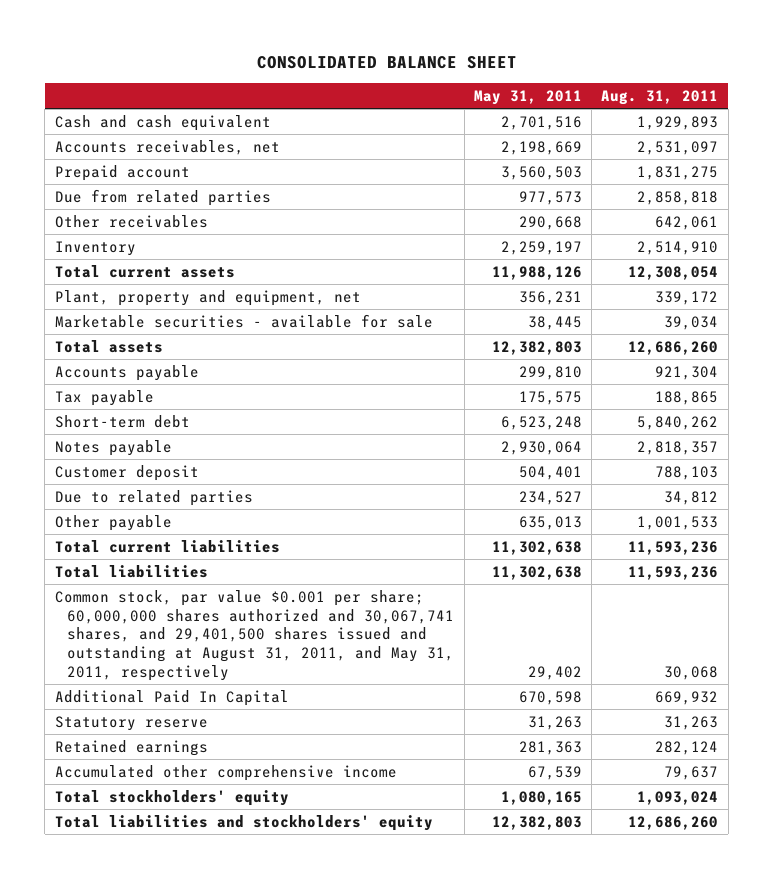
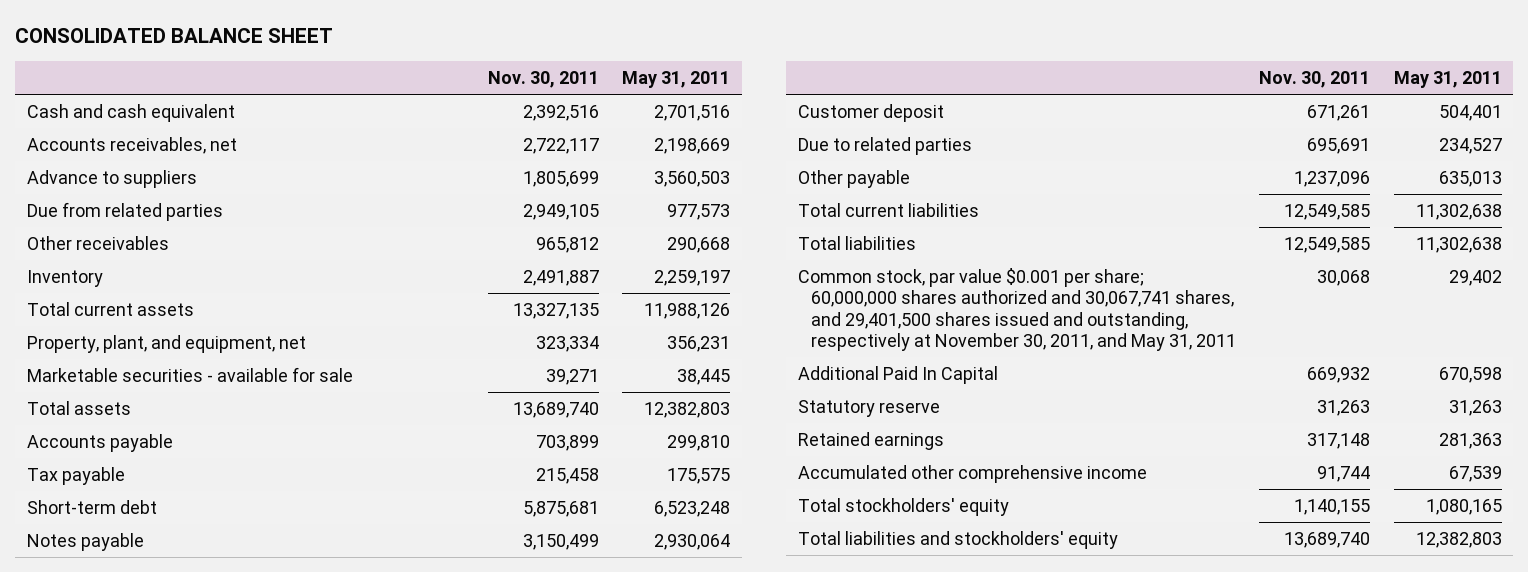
- | May 31, 2011 | Aug. 31, 2011
+ | Nov. 30, 2011 | May 31, 2011
- Prepaid account | 3,560,503 | 1,831,275
+ Advance to suppliers | 1,805,699 | 3,560,503
- Plant, property and equipment, net | 356,231 | 339,172
+ Property, plant, and equipment, net | 323,334 | 356,231
- Common stock, par value $0.001 per share; 60,000,000 shares authorized and 30,067,741 shares, and 29,401,500 shares issued and outstanding at August 31, 2011, and May 31, 2011, respectively | 29,402 | 30,068
+ Common stock, par value $0.001 per share; 60,000,000 shares authorized and 30,067,741 shares, and 29,401,500 shares issued and outstanding, respectively at November 30, 2011, and May 31, 2011 | 30,068 | 29,402

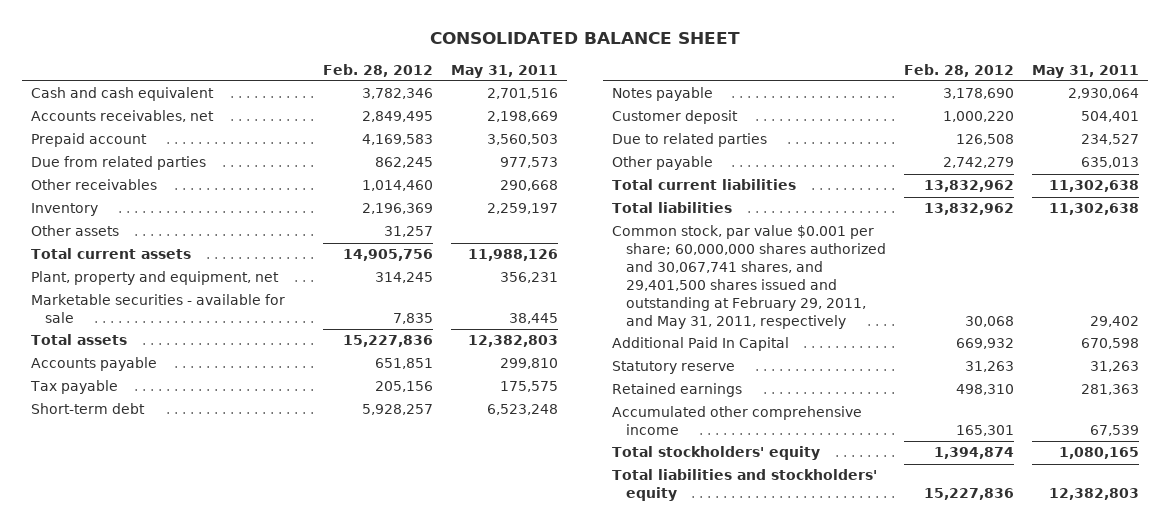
- | Nov. 30, 2011 | May 31, 2011
+ | Feb. 28, 2012 | May 31, 2011
- Advance to suppliers | 1,805,699 | 3,560,503
+ Prepaid account | 4,169,583 | 3,560,503
+ Other assets | 31,257 |
- Property, plant, and equipment, net | 323,334 | 356,231
+ Plant, property and equipment, net | 314,245 | 356,231
- Common stock, par value $0.001 per share; 60,000,000 shares authorized and 30,067,741 shares, and 29,401,500 shares issued and outstanding, respectively at November 30, 2011, and May 31, 2011 | 30,068 | 29,402
+ Common stock, par value $0.001 per share; 60,000,000 shares authorized and 30,067,741 shares, and 29,401,500 shares issued and outstanding at February 29, 2011, and May 31, 2011, respectively | 30,068 | 29,402

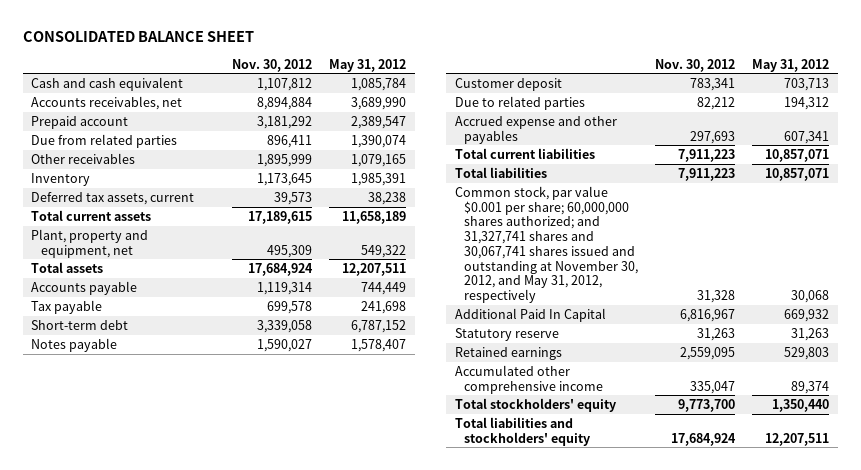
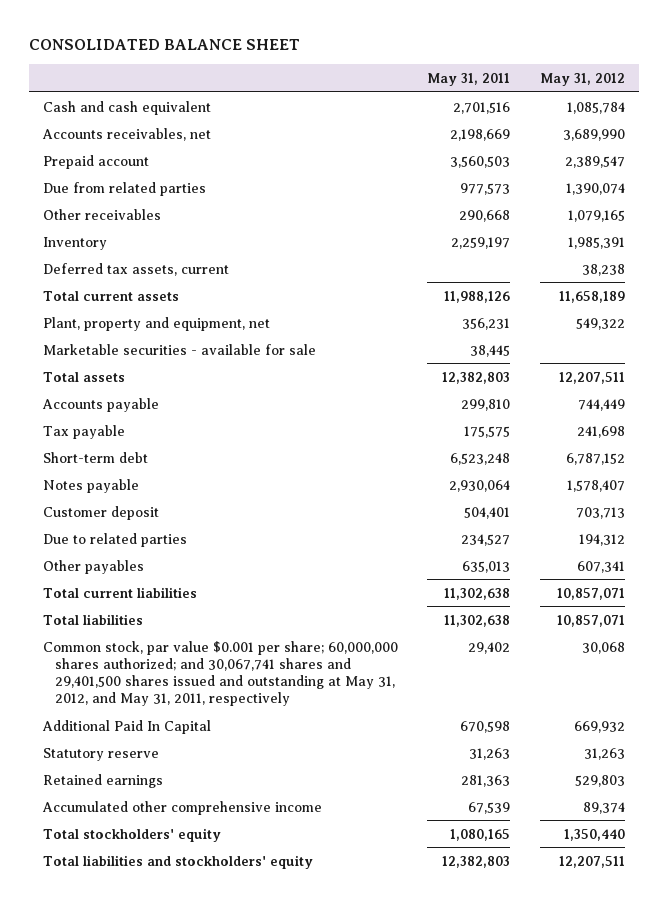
- | Nov. 30, 2012 | May 31, 2012
+ | May 31, 2011 | May 31, 2012
+ Marketable securities - available for sale | 38,445 |
- Accrued expense and other payables | 297,693 | 607,341
+ Other payables | 635,013 | 607,341
- Common stock, par value $0.001 per share; 60,000,000 shares authorized; and 31,327,741 shares and 30,067,741 shares issued and outstanding at November 30, 2012, and May 31, 2012, respectively | 31,328 | 30,068
+ Common stock, par value $0.001 per share; 60,000,000 shares authorized; and 30,067,741 shares and 29,401,500 shares issued and outstanding at May 31, 2012, and May 31, 2011, respectively | 29,402 | 30,068

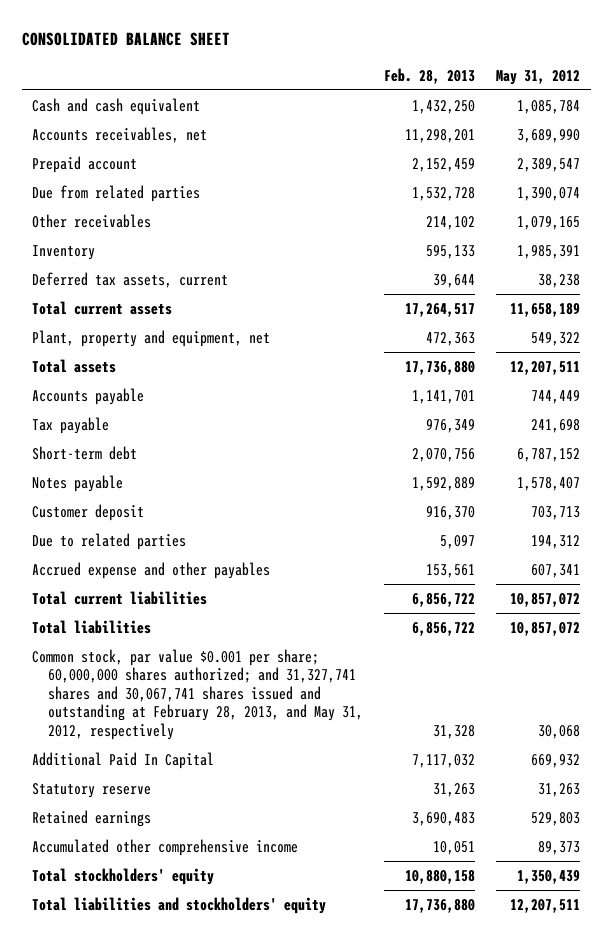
- | May 31, 2011 | May 31, 2012
+ | Feb. 28, 2013 | May 31, 2012
- Marketable securities - available for sale | 38,445 |
- Other payables | 635,013 | 607,341
- Total current liabilities | 11,302,638 | 10,857,071
- Total liabilities | 11,302,638 | 10,857,071
- Common stock, par value $0.001 per share; 60,000,000 shares authorized; and 30,067,741 shares and 29,401,500 shares issued and outstanding at May 31, 2012, and May 31, 2011, respectively | 29,402 | 30,068
+ Accrued expense and other payables | 153,561 | 607,341
+ Total current liabilities | 6,856,722 | 10,857,072
+ Total liabilities | 6,856,722 | 10,857,072
+ Common stock, par value $0.001 per share; 60,000,000 shares authorized; and 31,327,741 shares and 30,067,741 shares issued and outstanding at February 28, 2013, and May 31, 2012, respectively | 31,328 | 30,068
- Accumulated other comprehensive income | 67,539 | 89,374
- Total stockholders' equity | 1,080,165 | 1,350,440
+ Accumulated other comprehensive income | 10,051 | 89,373
+ Total stockholders' equity | 10,880,158 | 1,350,439

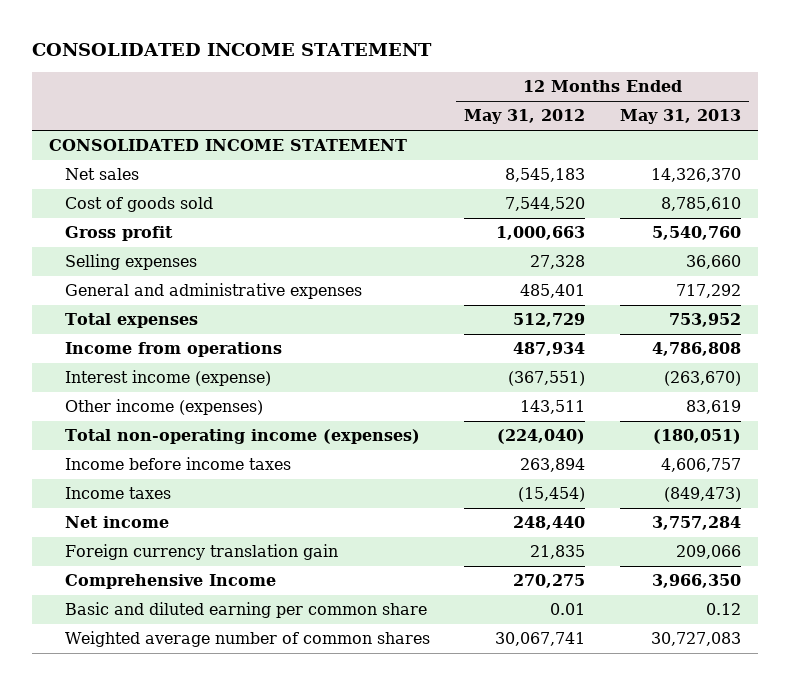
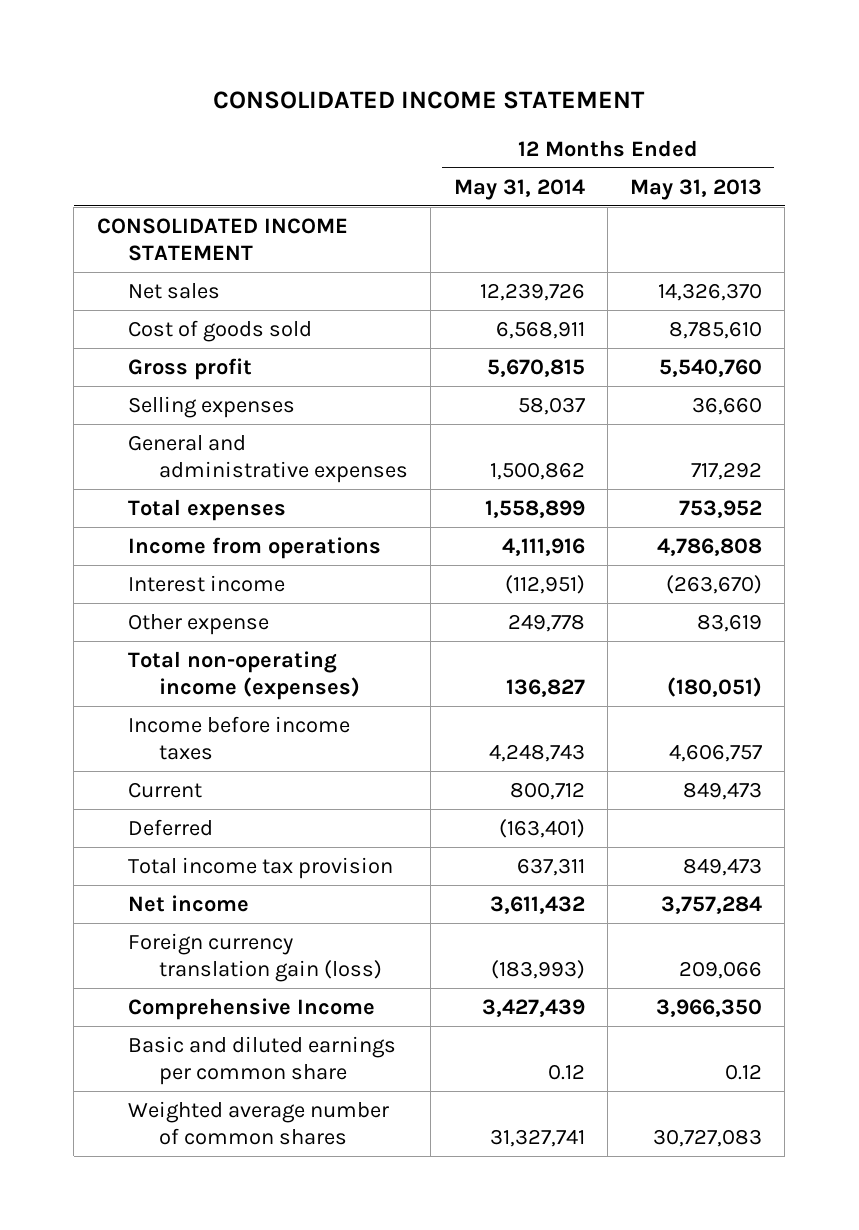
- | 12 Months Ended May 31, 2012 | 12 Months Ended May 31, 2013
+ | 12 Months Ended May 31, 2014 | 12 Months Ended May 31, 2013
- Interest income (expense) | (367,551) | (263,670)
- Other income (expenses) | 143,511 | 83,619
+ Interest income | (112,951) | (263,670)
+ Other expense | 249,778 | 83,619
- Income taxes | (15,454) | (849,473)
+ Current | 800,712 | 849,473
+ Deferred | (163,401) |
+ Total income tax provision | 637,311 | 849,473
- Foreign currency translation gain | 21,835 | 209,066
+ Foreign currency translation gain (loss) | (183,993) | 209,066
- Basic and diluted earning per common share | 0.01 | 0.12
+ Basic and diluted earnings per common share | 0.12 | 0.12

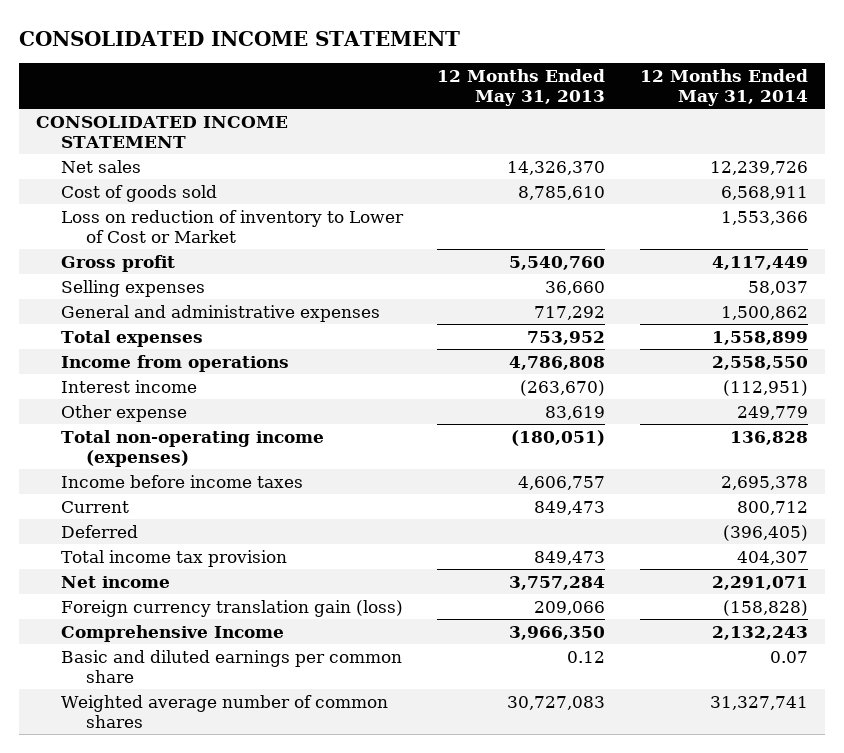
- | 12 Months Ended May 31, 2014 | 12 Months Ended May 31, 2013
+ | 12 Months Ended May 31, 2013 | 12 Months Ended May 31, 2014
- Gross profit | 5,670,815 | 5,540,760
+ Loss on reduction of inventory to Lower of Cost or Market | | 1,553,366
+ Gross profit | 5,540,760 | 4,117,449
- Income from operations | 4,111,916 | 4,786,808
+ Income from operations | 4,786,808 | 2,558,550
- Other expense | 249,778 | 83,619
- Total non-operating income (expenses) | 136,827 | (180,051)
- Income before income taxes | 4,248,743 | 4,606,757
+ Other expense | 83,619 | 249,779
+ Total non-operating income (expenses) | (180,051) | 136,828
+ Income before income taxes | 4,606,757 | 2,695,378
- Deferred | (163,401) |
- Total income tax provision | 637,311 | 849,473
- Net income | 3,611,432 | 3,757,284
- Foreign currency translation gain (loss) | (183,993) | 209,066
- Comprehensive Income | 3,427,439 | 3,966,350
- Basic and diluted earnings per common share | 0.12 | 0.12
+ Deferred | | (396,405)
+ Total income tax provision | 849,473 | 404,307
+ Net income | 3,757,284 | 2,291,071
+ Foreign currency translation gain (loss) | 209,066 | (158,828)
+ Comprehensive Income | 3,966,350 | 2,132,243
+ Basic and diluted earnings per common share | 0.12 | 0.07

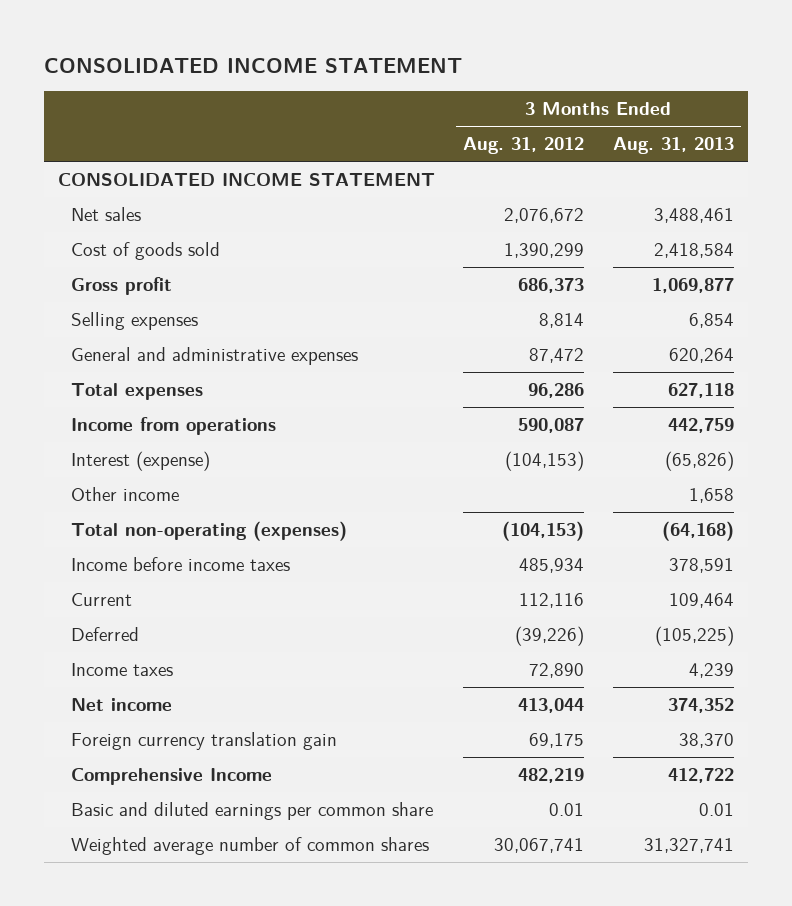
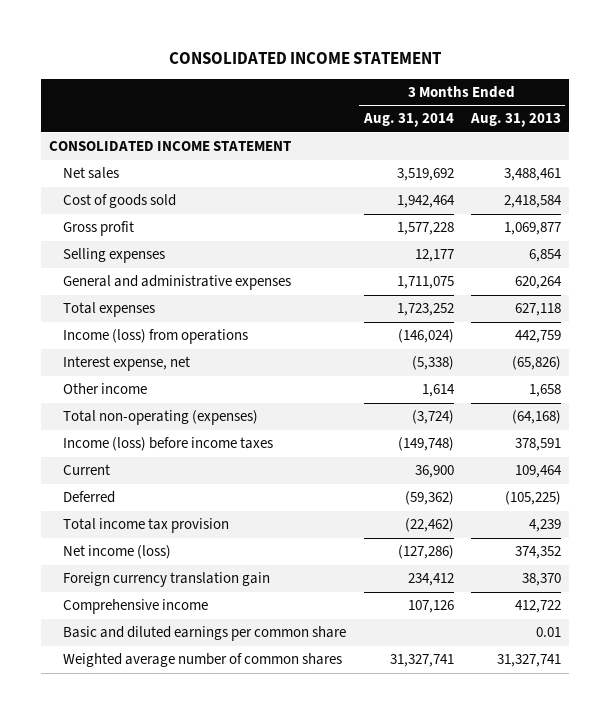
- | 3 Months Ended Aug. 31, 2012 | 3 Months Ended Aug. 31, 2013
+ | 3 Months Ended Aug. 31, 2014 | 3 Months Ended Aug. 31, 2013
- Income from operations | 590,087 | 442,759
- Interest (expense) | (104,153) | (65,826)
+ Income (loss) from operations | (146,024) | 442,759
+ Interest expense, net | (5,338) | (65,826)
- Income before income taxes | 485,934 | 378,591
+ Income (loss) before income taxes | (149,748) | 378,591
- Income taxes | 72,890 | 4,239
- Net income | 413,044 | 374,352
+ Total income tax provision | (22,462) | 4,239
+ Net income (loss) | (127,286) | 374,352
- Comprehensive Income | 482,219 | 412,722
+ Comprehensive income | 107,126 | 412,722

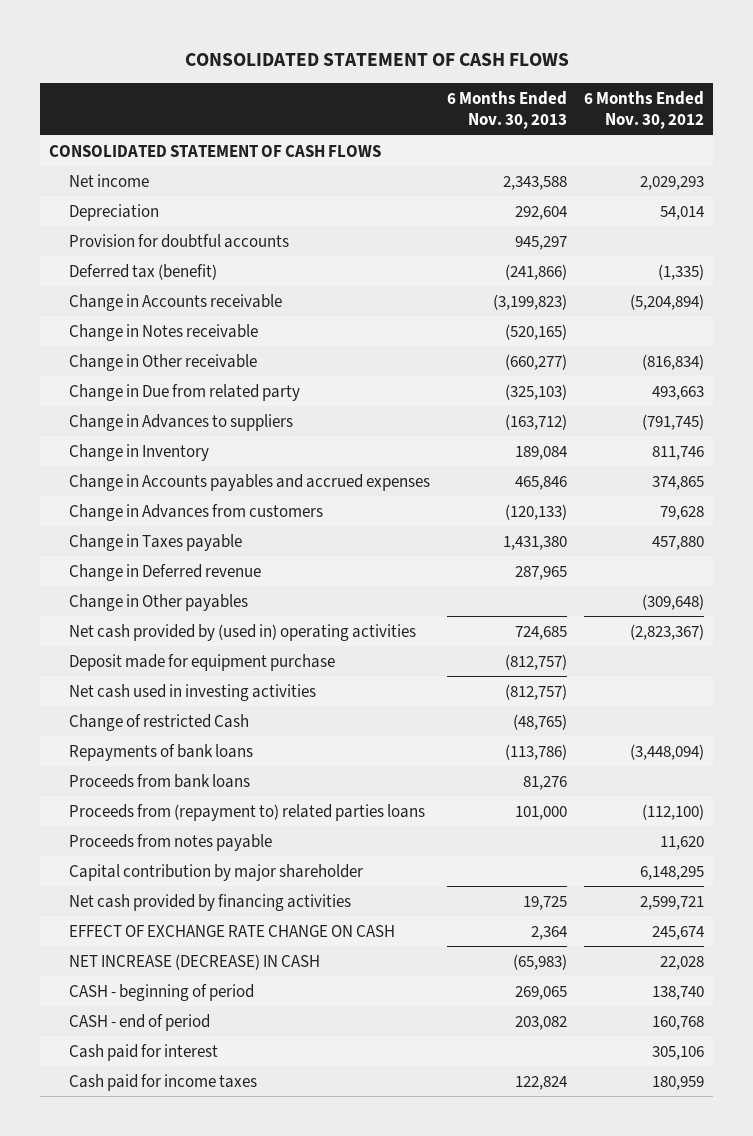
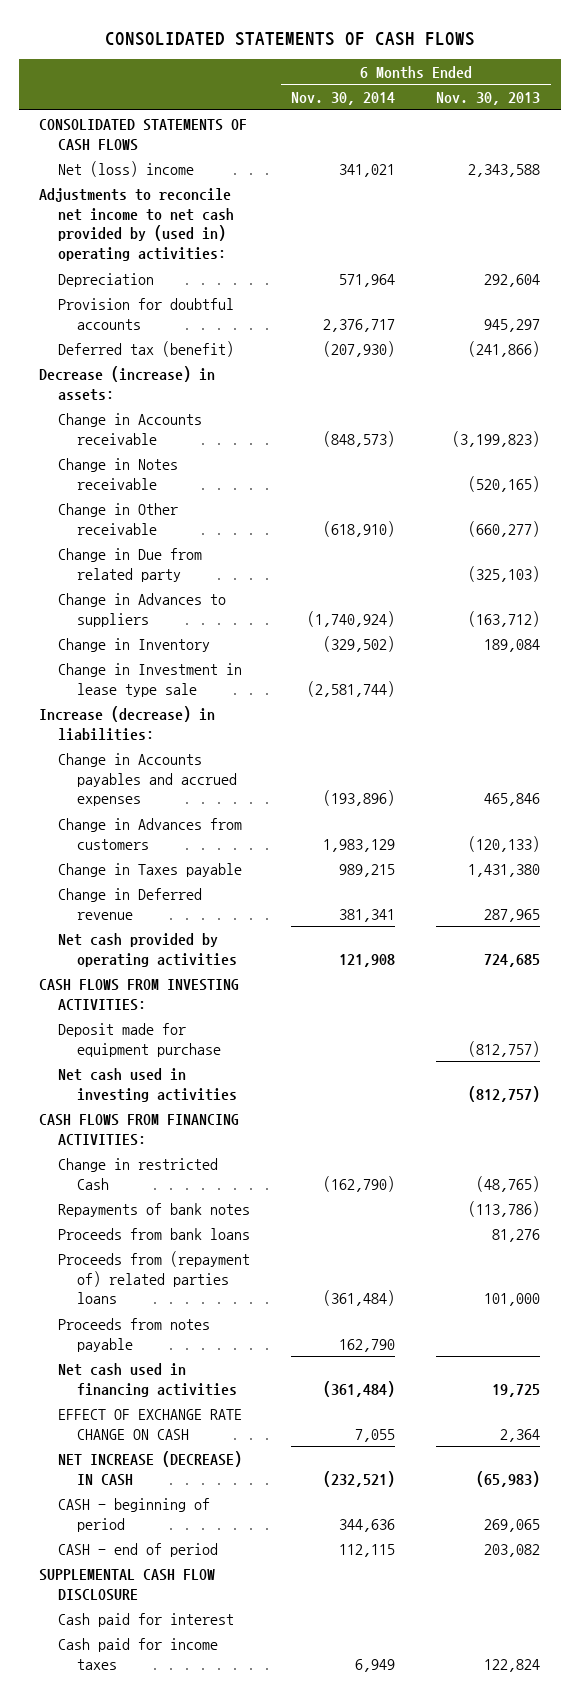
- CONSOLIDATED STATEMENT OF CASH FLOWS
+ CONSOLIDATED STATEMENTS OF CASH FLOWS
- | 6 Months Ended Nov. 30, 2013 | 6 Months Ended Nov. 30, 2012
+ | 6 Months Ended Nov. 30, 2014 | 6 Months Ended Nov. 30, 2013
- CONSOLIDATED STATEMENT OF CASH FLOWS
- Net income | 2,343,588 | 2,029,293
+ CONSOLIDATED STATEMENTS OF CASH FLOWS
+ Net (loss) income | 341,021 | 2,343,588
+ Adjustments to reconcile net income to net cash provided by (used in) operating activities:
+ Decrease (increase) in assets:
+ Change in Investment in lease type sale | (2,581,744) |
+ Increase (decrease) in liabilities:
- Change in Other payables | | (309,648)
- Net cash provided by (used in) operating activities | 724,685 | (2,823,367)
+ Net cash provided by operating activities | 121,908 | 724,685
+ CASH FLOWS FROM INVESTING ACTIVITIES:
- Change of restricted Cash | (48,765) |
- Repayments of bank loans | (113,786) | (3,448,094)
+ CASH FLOWS FROM FINANCING ACTIVITIES:
+ Change in restricted Cash | (162,790) | (48,765)
+ Repayments of bank notes | | (113,786)
- Proceeds from (repayment to) related parties loans | 101,000 | (112,100)
+ Proceeds from (repayment of) related parties loans | (361,484) | 101,000
- Capital contribution by major shareholder | | 6,148,295
- Net cash provided by financing activities | 19,725 | 2,599,721
+ Net cash used in financing activities | (361,484) | 19,725
+ SUPPLEMENTAL CASH FLOW DISCLOSURE

